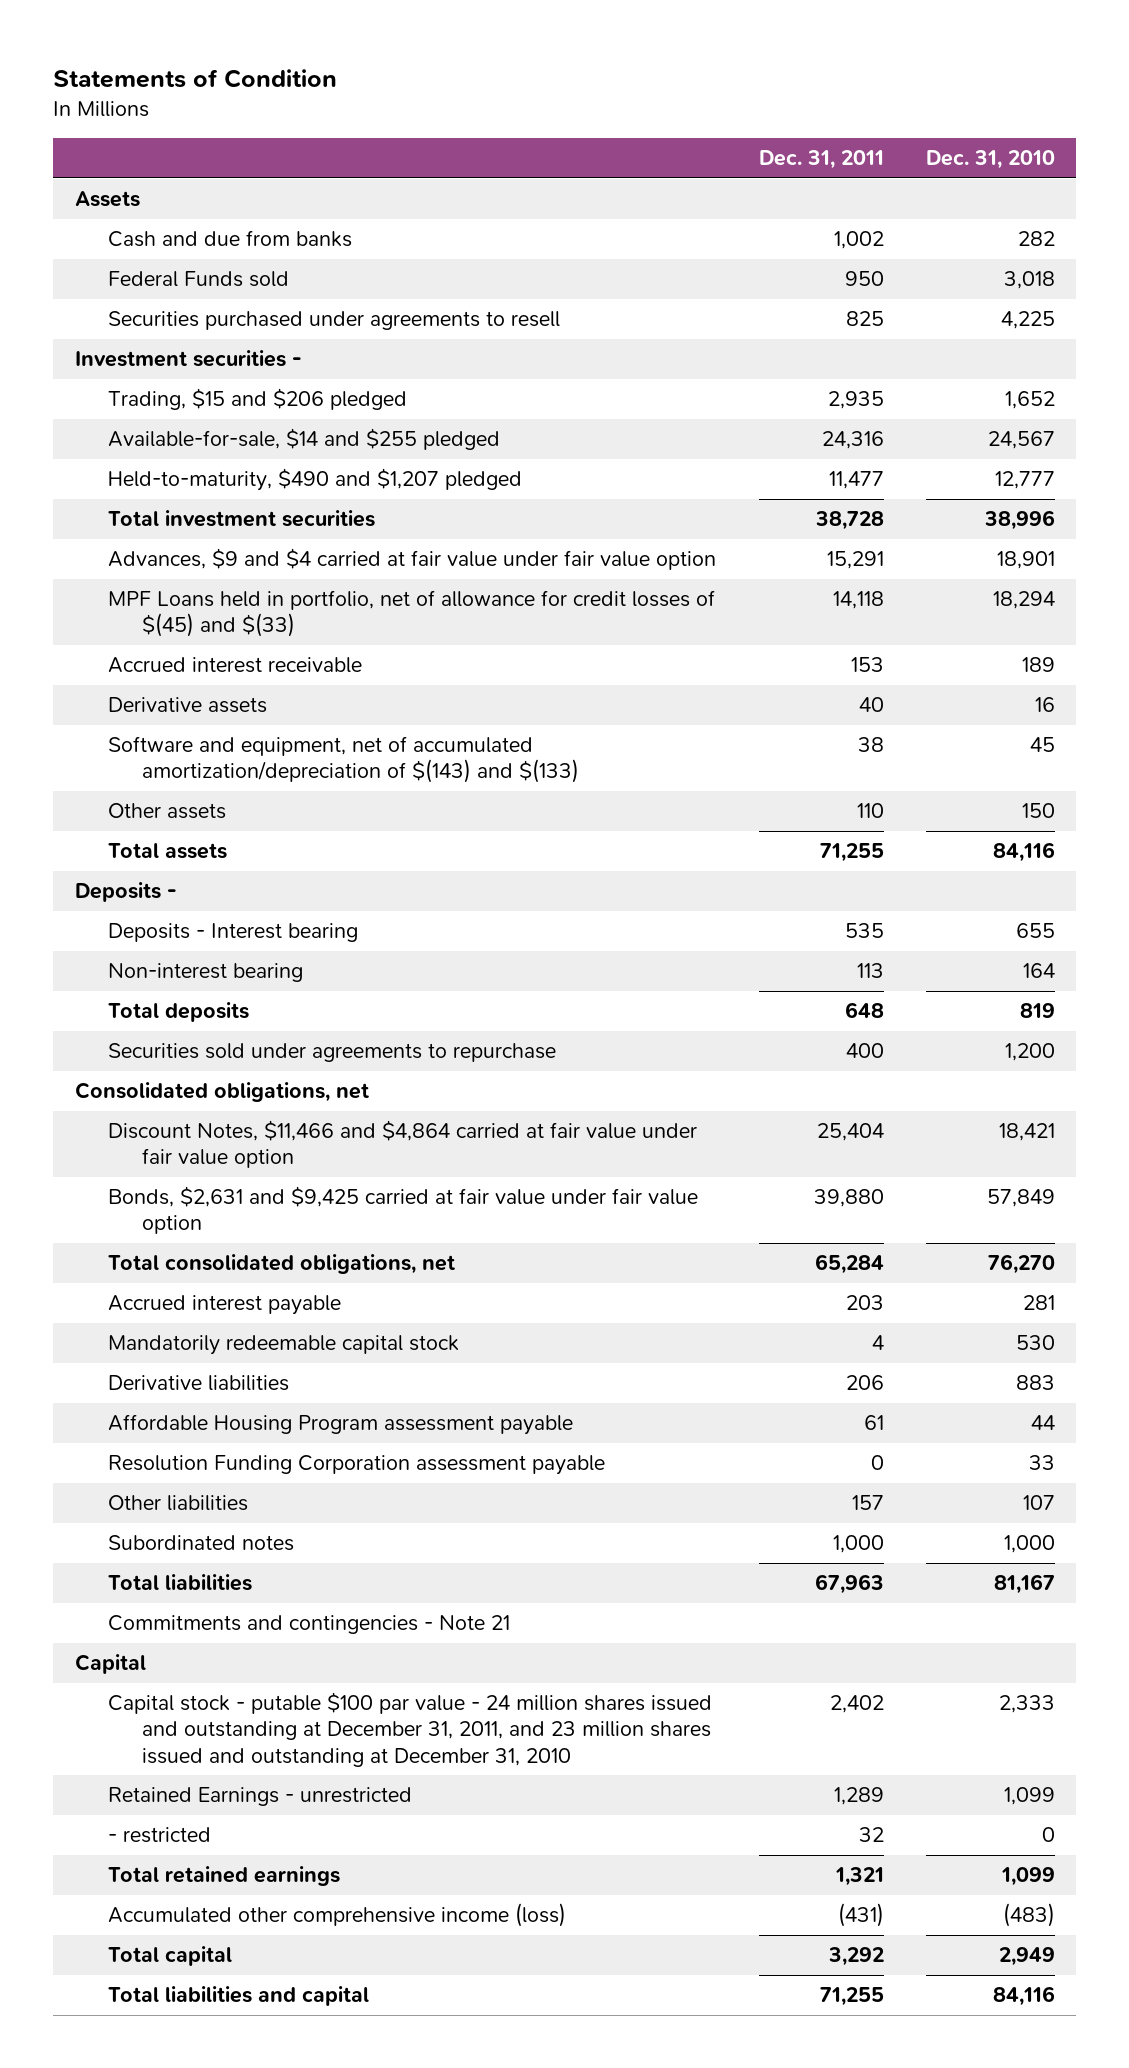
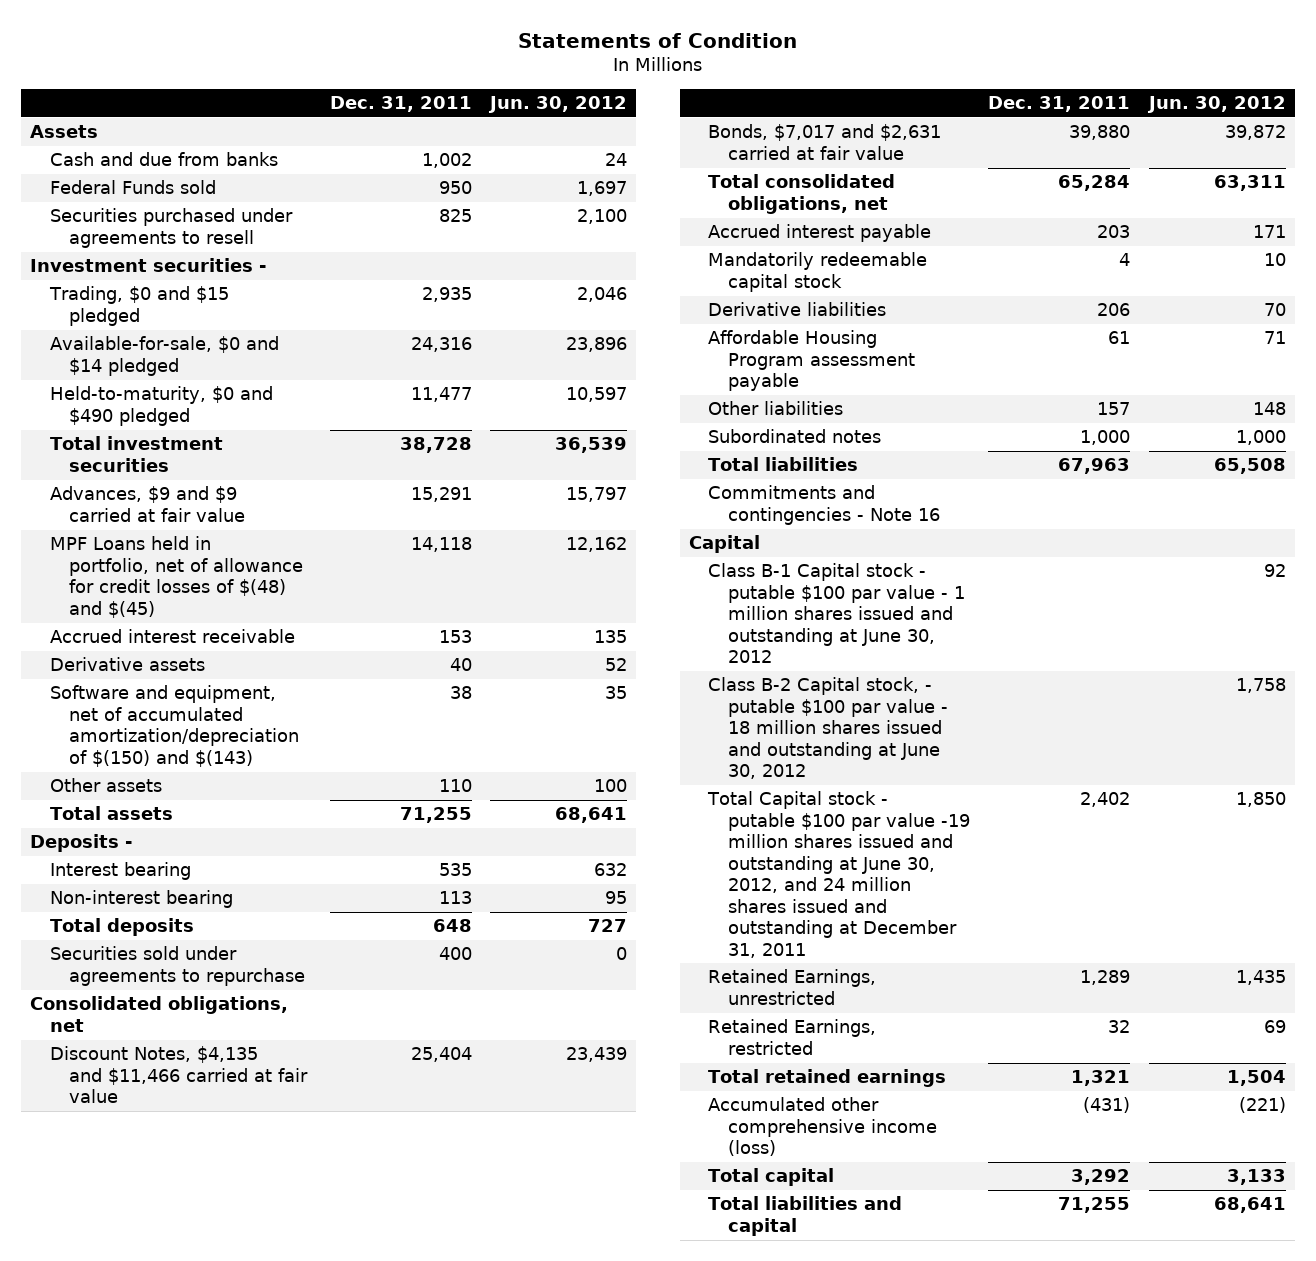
- | Dec. 31, 2011 | Dec. 31, 2010
+ | Dec. 31, 2011 | Jun. 30, 2012
- Trading, $15 and $206 pledged | 2,935 | 1,652
- Available-for-sale, $14 and $255 pledged | 24,316 | 24,567
- Held-to-maturity, $490 and $1,207 pledged | 11,477 | 12,777
+ Trading, $0 and $15 pledged | 2,935 | 2,046
+ Available-for-sale, $0 and $14 pledged | 24,316 | 23,896
+ Held-to-maturity, $0 and $490 pledged | 11,477 | 10,597
- Advances, $9 and $4 carried at fair value under fair value option | 15,291 | 18,901
- MPF Loans held in portfolio, net of allowance for credit losses of $(45) and $(33) | 14,118 | 18,294
+ Advances, $9 and $9 carried at fair value | 15,291 | 15,797
+ MPF Loans held in portfolio, net of allowance for credit losses of $(48) and $(45) | 14,118 | 12,162
- Software and equipment, net of accumulated amortization/depreciation of $(143) and $(133) | 38 | 45
+ Software and equipment, net of accumulated amortization/depreciation of $(150) and $(143) | 38 | 35
- Deposits - Interest bearing | 535 | 655
+ Interest bearing | 535 | 632
- Discount Notes, $11,466 and $4,864 carried at fair value under fair value option | 25,404 | 18,421
- Bonds, $2,631 and $9,425 carried at fair value under fair value option | 39,880 | 57,849
+ Discount Notes, $4,135 and $11,466 carried at fair value | 25,404 | 23,439
+ Bonds, $7,017 and $2,631 carried at fair value | 39,880 | 39,872
- Resolution Funding Corporation assessment payable | 0 | 33
- Commitments and contingencies - Note 21
+ Commitments and contingencies - Note 16
- Capital stock - putable $100 par value - 24 million shares issued and outstanding at December 31, 2011, and 23 million shares issued and outstanding at December 31, 2010 | 2,402 | 2,333
- Retained Earnings - unrestricted | 1,289 | 1,099
- - restricted | 32 | 0
+ Class B-1 Capital stock - putable $100 par value - 1 million shares issued and outstanding at June 30, 2012 | | 92
+ Class B-2 Capital stock, - putable $100 par value - 18 million shares issued and outstanding at June 30, 2012 | | 1,758
+ Total Capital stock - putable $100 par value -19 million shares issued and outstanding at June 30, 2012, and 24 million shares issued and outstanding at December 31, 2011 | 2,402 | 1,850
+ Retained Earnings, unrestricted | 1,289 | 1,435
+ Retained Earnings, restricted | 32 | 69

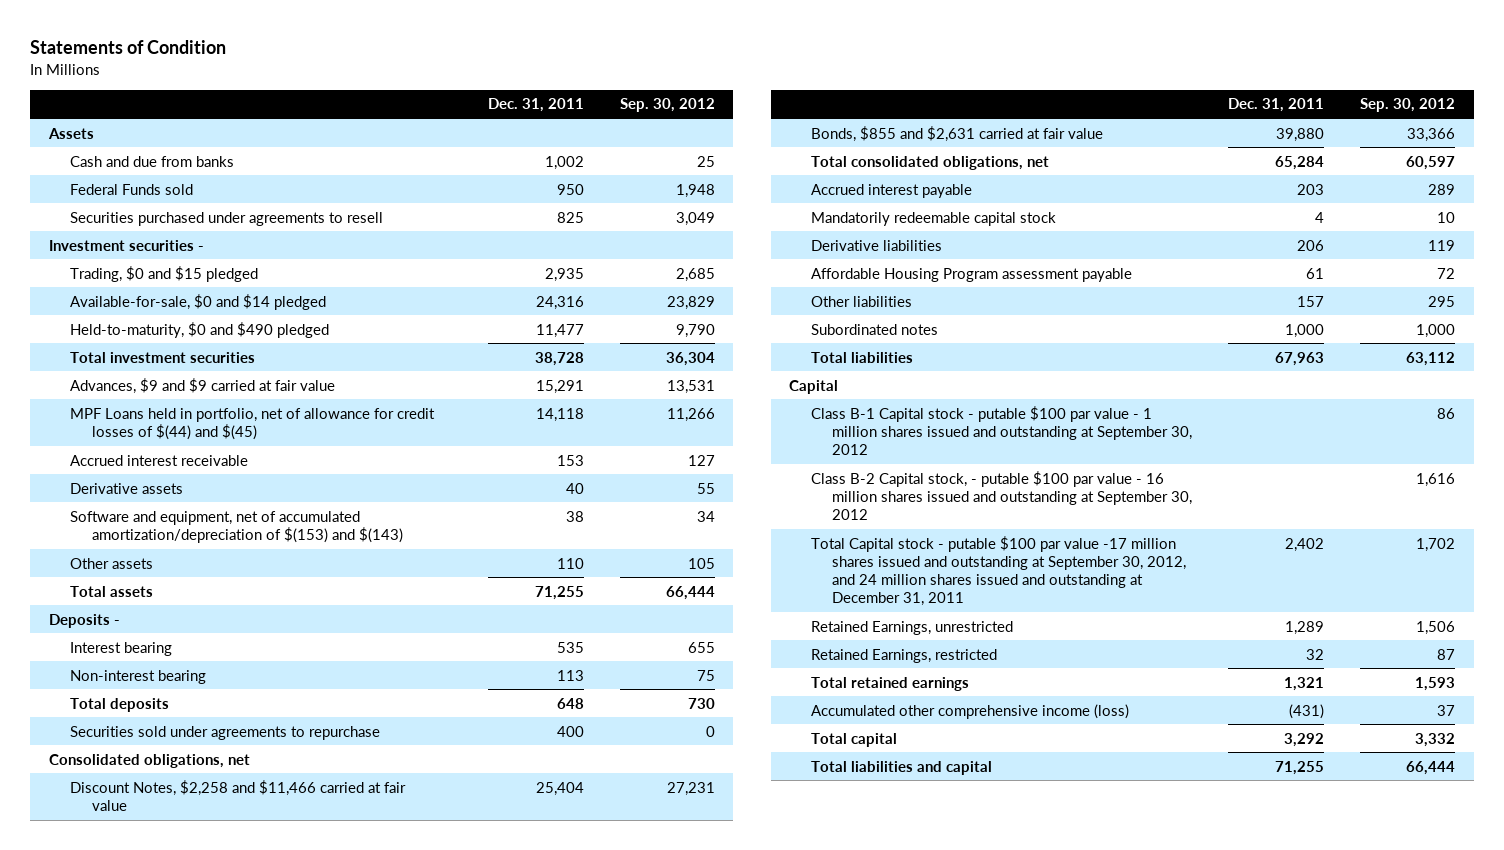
- | Dec. 31, 2011 | Jun. 30, 2012
+ | Dec. 31, 2011 | Sep. 30, 2012
- MPF Loans held in portfolio, net of allowance for credit losses of $(48) and $(45) | 14,118 | 12,162
+ MPF Loans held in portfolio, net of allowance for credit losses of $(44) and $(45) | 14,118 | 11,266
- Software and equipment, net of accumulated amortization/depreciation of $(150) and $(143) | 38 | 35
+ Software and equipment, net of accumulated amortization/depreciation of $(153) and $(143) | 38 | 34
- Discount Notes, $4,135 and $11,466 carried at fair value | 25,404 | 23,439
- Bonds, $7,017 and $2,631 carried at fair value | 39,880 | 39,872
+ Discount Notes, $2,258 and $11,466 carried at fair value | 25,404 | 27,231
+ Bonds, $855 and $2,631 carried at fair value | 39,880 | 33,366
- Commitments and contingencies - Note 16
- Class B-1 Capital stock - putable $100 par value - 1 million shares issued and outstanding at June 30, 2012 | | 92
- Class B-2 Capital stock, - putable $100 par value - 18 million shares issued and outstanding at June 30, 2012 | | 1,758
- Total Capital stock - putable $100 par value -19 million shares issued and outstanding at June 30, 2012, and 24 million shares issued and outstanding at December 31, 2011 | 2,402 | 1,850
+ Class B-1 Capital stock - putable $100 par value - 1 million shares issued and outstanding at September 30, 2012 | | 86
+ Class B-2 Capital stock, - putable $100 par value - 16 million shares issued and outstanding at September 30, 2012 | | 1,616
+ Total Capital stock - putable $100 par value -17 million shares issued and outstanding at September 30, 2012, and 24 million shares issued and outstanding at December 31, 2011 | 2,402 | 1,702

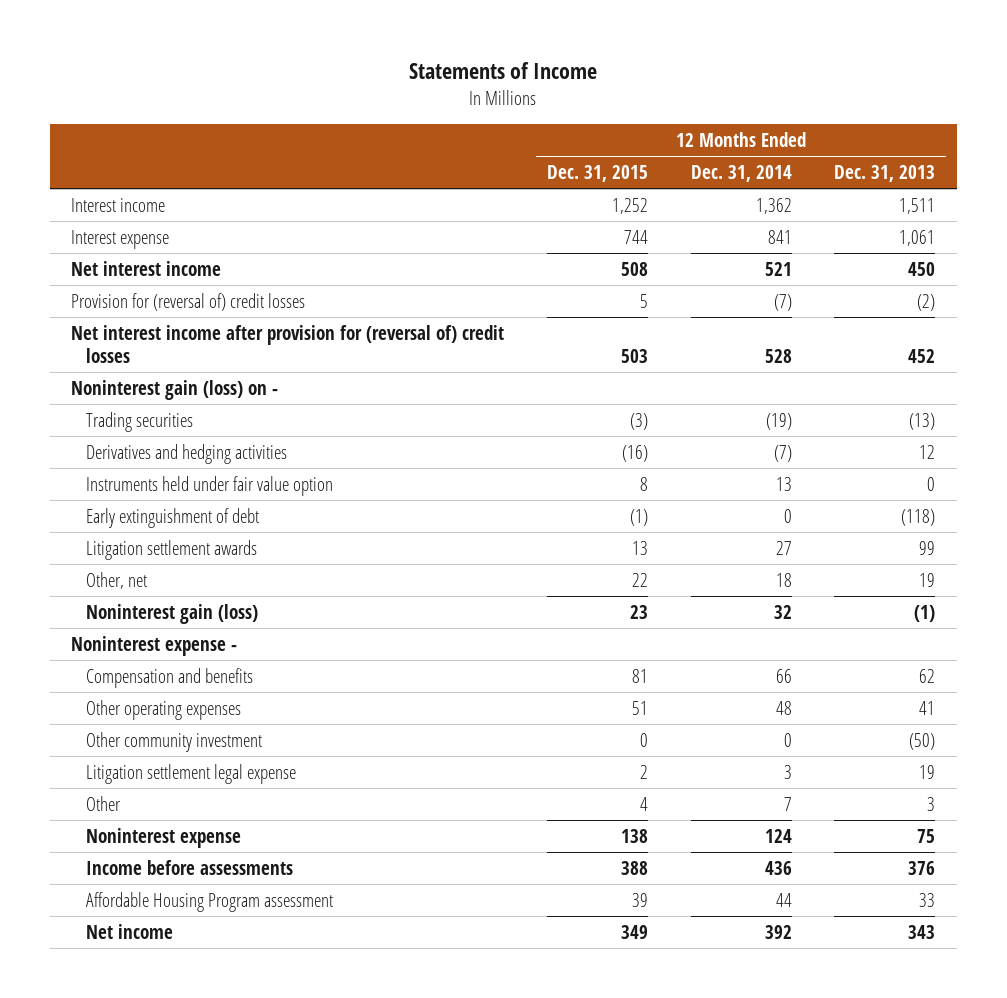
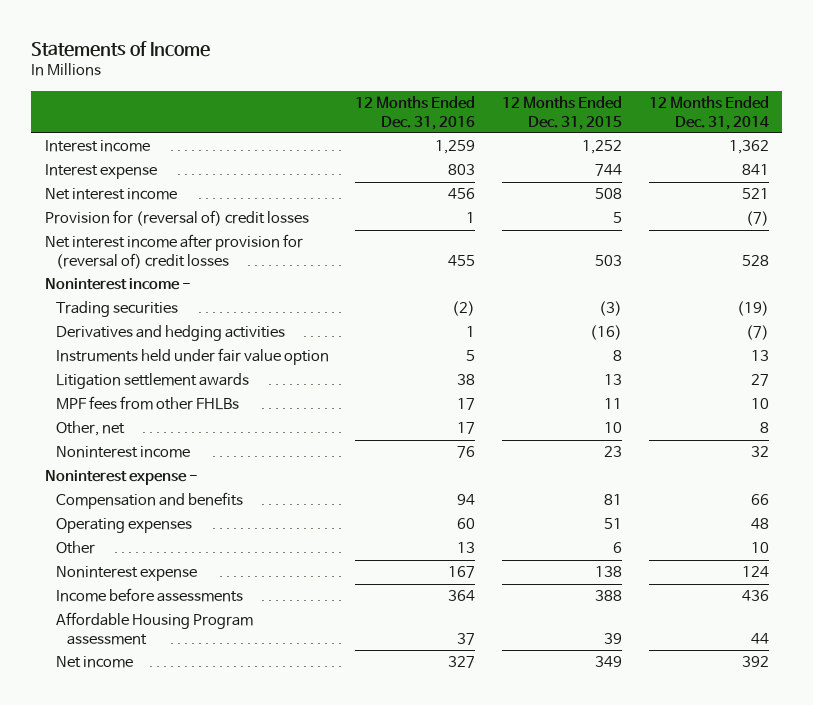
- | 12 Months Ended Dec. 31, 2015 | 12 Months Ended Dec. 31, 2014 | 12 Months Ended Dec. 31, 2013
+ | 12 Months Ended Dec. 31, 2016 | 12 Months Ended Dec. 31, 2015 | 12 Months Ended Dec. 31, 2014
- Noninterest gain (loss) on -
+ Noninterest income -
- Early extinguishment of debt | (1) | 0 | (118)
- Other, net | 22 | 18 | 19
- Noninterest gain (loss) | 23 | 32 | (1)
+ MPF fees from other FHLBs | 17 | 11 | 10
+ Other, net | 17 | 10 | 8
+ Noninterest income | 76 | 23 | 32
- Other operating expenses | 51 | 48 | 41
- Other community investment | 0 | 0 | (50)
- Litigation settlement legal expense | 2 | 3 | 19
- Other | 4 | 7 | 3
+ Operating expenses | 60 | 51 | 48
+ Other | 13 | 6 | 10

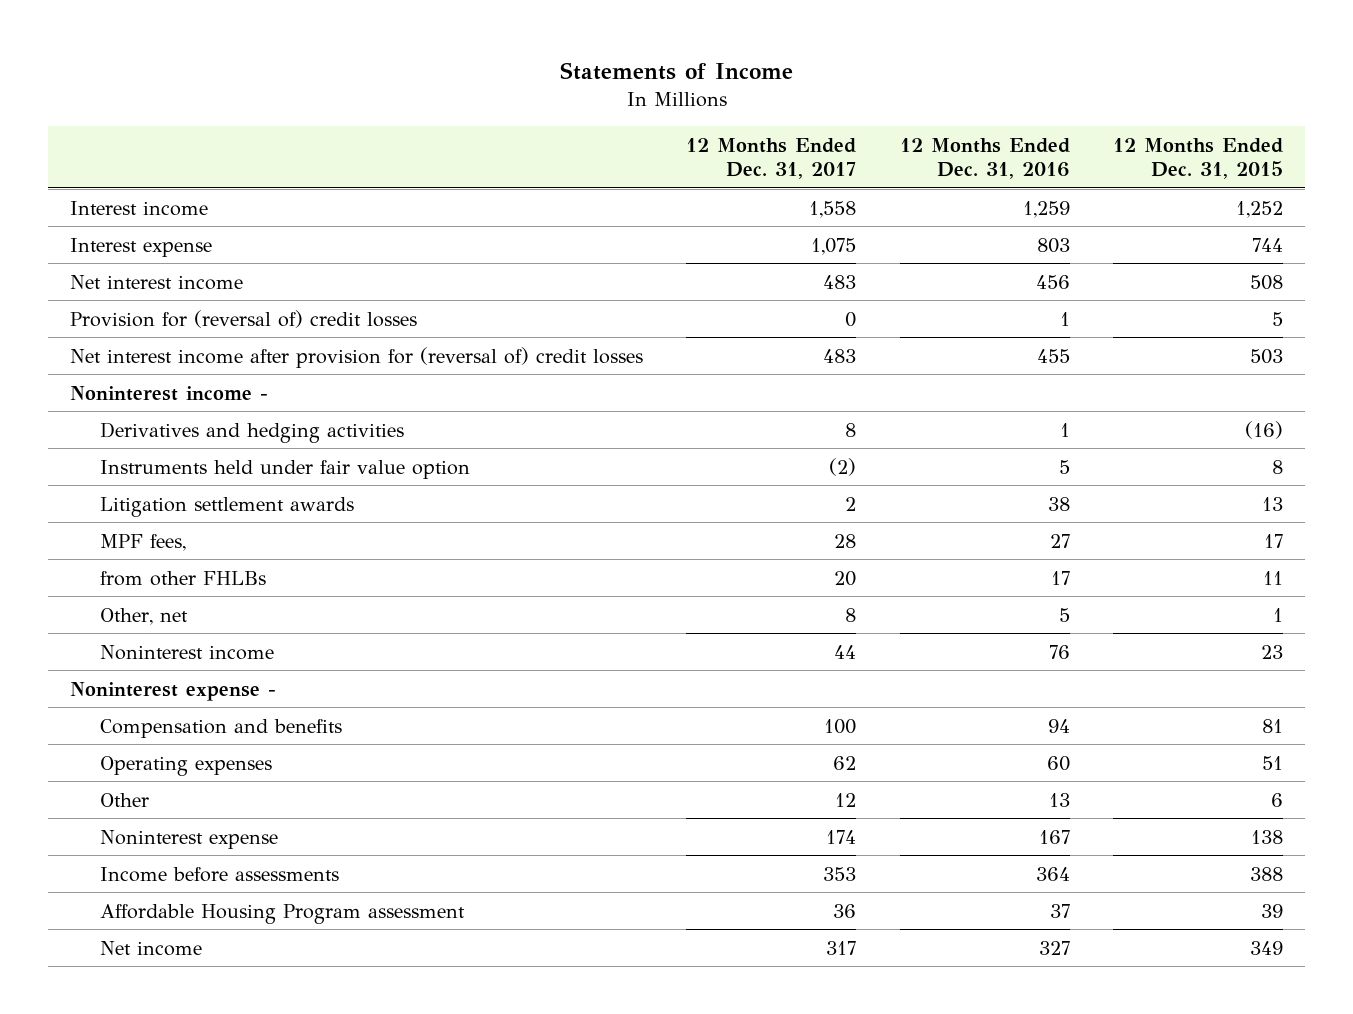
- | 12 Months Ended Dec. 31, 2016 | 12 Months Ended Dec. 31, 2015 | 12 Months Ended Dec. 31, 2014
+ | 12 Months Ended Dec. 31, 2017 | 12 Months Ended Dec. 31, 2016 | 12 Months Ended Dec. 31, 2015
- Trading securities | (2) | (3) | (19)
- MPF fees from other FHLBs | 17 | 11 | 10
- Other, net | 17 | 10 | 8
+ MPF fees, | 28 | 27 | 17
+ from other FHLBs | 20 | 17 | 11
+ Other, net | 8 | 5 | 1

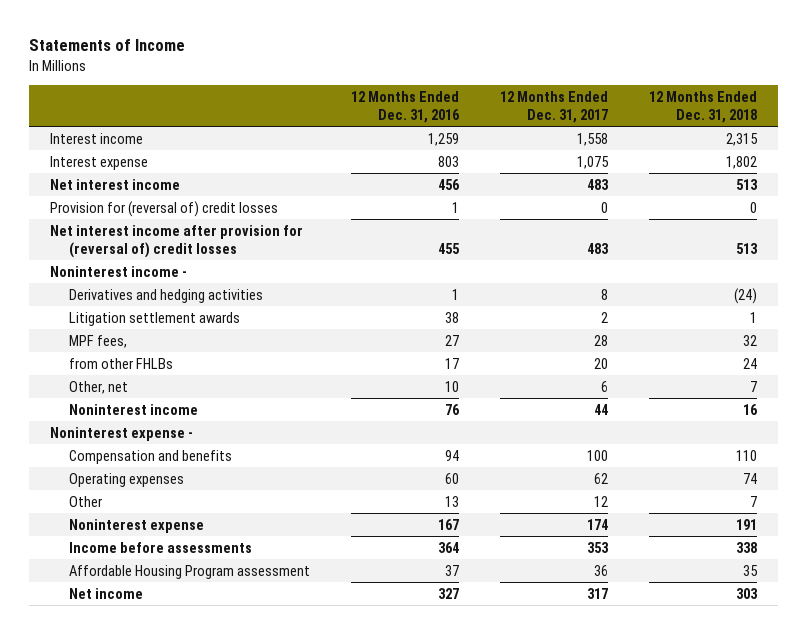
- | 12 Months Ended Dec. 31, 2017 | 12 Months Ended Dec. 31, 2016 | 12 Months Ended Dec. 31, 2015
+ | 12 Months Ended Dec. 31, 2016 | 12 Months Ended Dec. 31, 2017 | 12 Months Ended Dec. 31, 2018
- Instruments held under fair value option | (2) | 5 | 8
- Other, net | 8 | 5 | 1
+ Other, net | 10 | 6 | 7

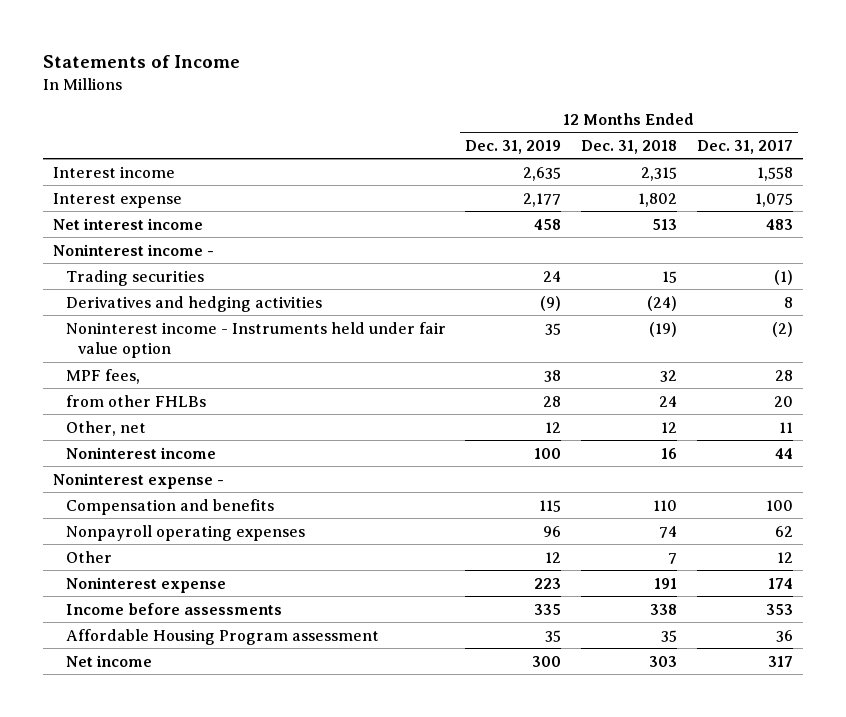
- | 12 Months Ended Dec. 31, 2016 | 12 Months Ended Dec. 31, 2017 | 12 Months Ended Dec. 31, 2018
+ | 12 Months Ended Dec. 31, 2019 | 12 Months Ended Dec. 31, 2018 | 12 Months Ended Dec. 31, 2017
- Provision for (reversal of) credit losses | 1 | 0 | 0
- Net interest income after provision for (reversal of) credit losses | 455 | 483 | 513
+ Trading securities | 24 | 15 | (1)
- Litigation settlement awards | 38 | 2 | 1
+ Noninterest income - Instruments held under fair value option | 35 | (19) | (2)
- Other, net | 10 | 6 | 7
+ Other, net | 12 | 12 | 11
- Operating expenses | 60 | 62 | 74
+ Nonpayroll operating expenses | 96 | 74 | 62

